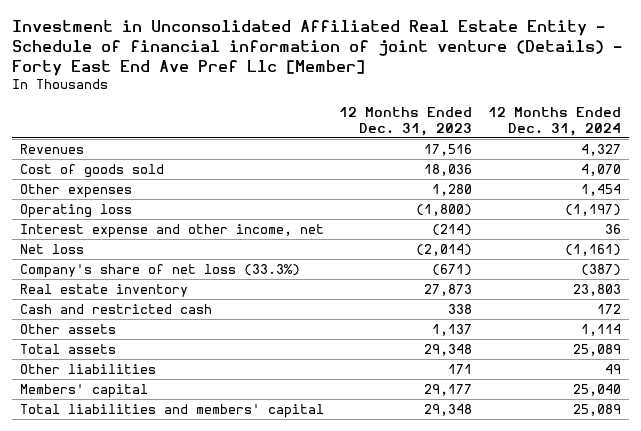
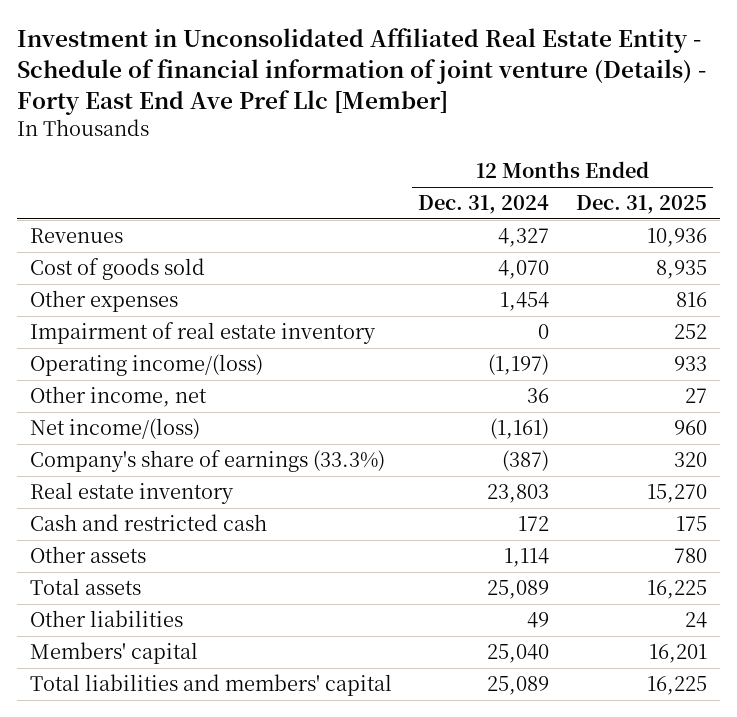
- | 12 Months Ended Dec. 31, 2023 | 12 Months Ended Dec. 31, 2024
+ | 12 Months Ended Dec. 31, 2024 | 12 Months Ended Dec. 31, 2025
- Operating loss | (1,800) | (1,197)
- Interest expense and other income, net | (214) | 36
- Net loss | (2,014) | (1,161)
- Company's share of net loss (33.3%) | (671) | (387)
+ Impairment of real estate inventory | 0 | 252
+ Operating income/(loss) | (1,197) | 933
+ Other income, net | 36 | 27
+ Net income/(loss) | (1,161) | 960
+ Company's share of earnings (33.3%) | (387) | 320

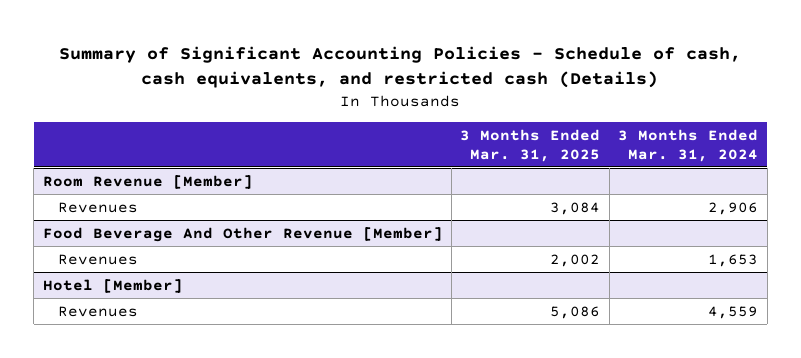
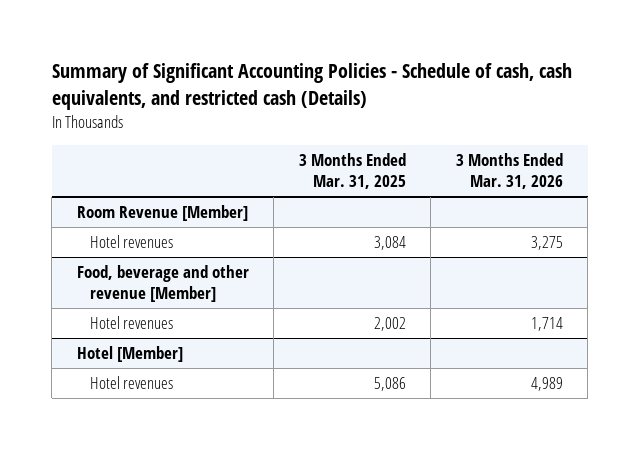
- | 3 Months Ended Mar. 31, 2025 | 3 Months Ended Mar. 31, 2024
+ | 3 Months Ended Mar. 31, 2025 | 3 Months Ended Mar. 31, 2026
@ Room Revenue [Member]
- Revenues | 3,084 | 2,906
- Food Beverage And Other Revenue [Member]
- Revenues | 2,002 | 1,653
@ Room Revenue [Member]
+ Hotel revenues | 3,084 | 3,275
+ Food, beverage and other revenue [Member]
+ Hotel revenues | 2,002 | 1,714
@ Hotel [Member]
- Revenues | 5,086 | 4,559
+ Hotel revenues | 5,086 | 4,989

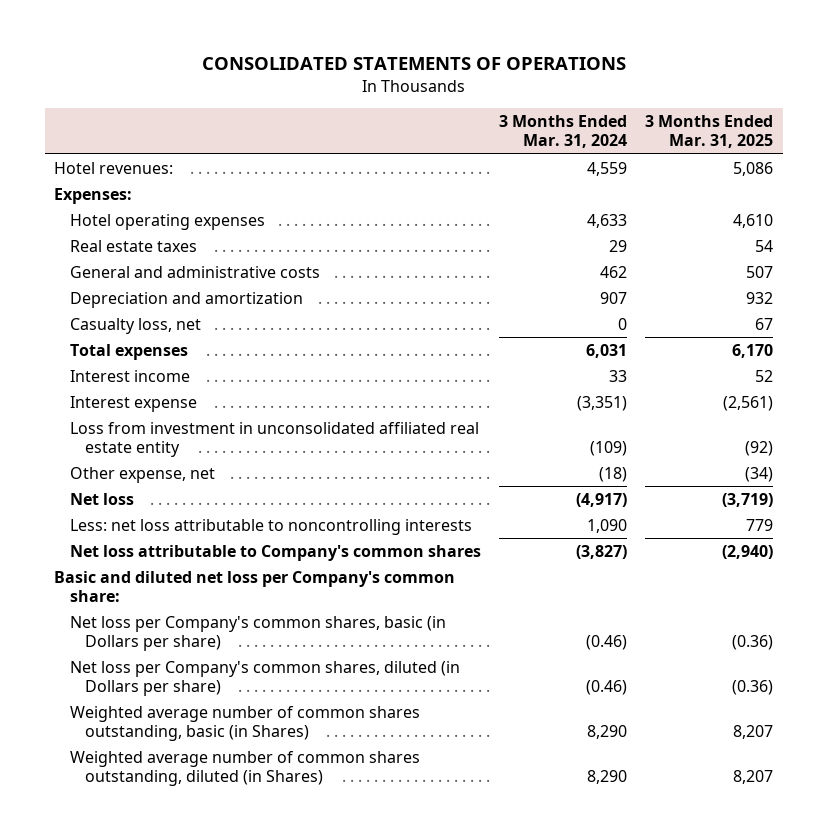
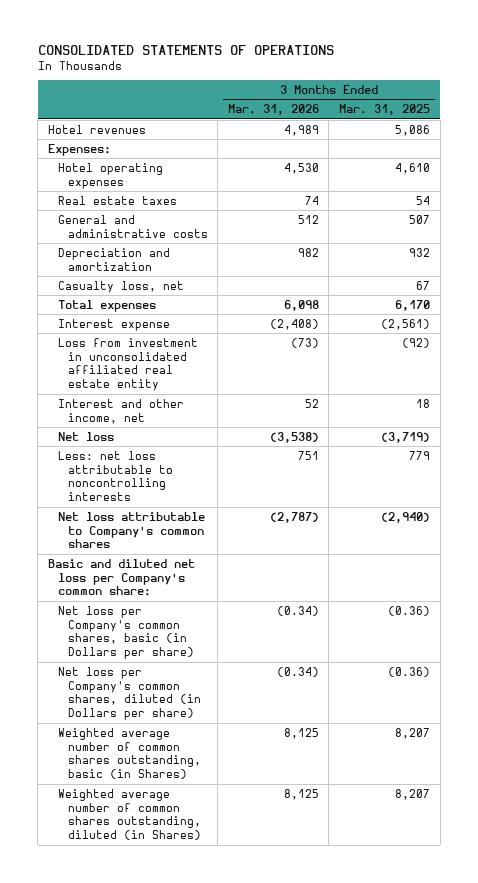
- | 3 Months Ended Mar. 31, 2024 | 3 Months Ended Mar. 31, 2025
+ | 3 Months Ended Mar. 31, 2026 | 3 Months Ended Mar. 31, 2025
- Hotel revenues: | 4,559 | 5,086
+ Hotel revenues | 4,989 | 5,086
- Interest income | 33 | 52
- Other expense, net | (18) | (34)
+ Interest and other income, net | 52 | 18

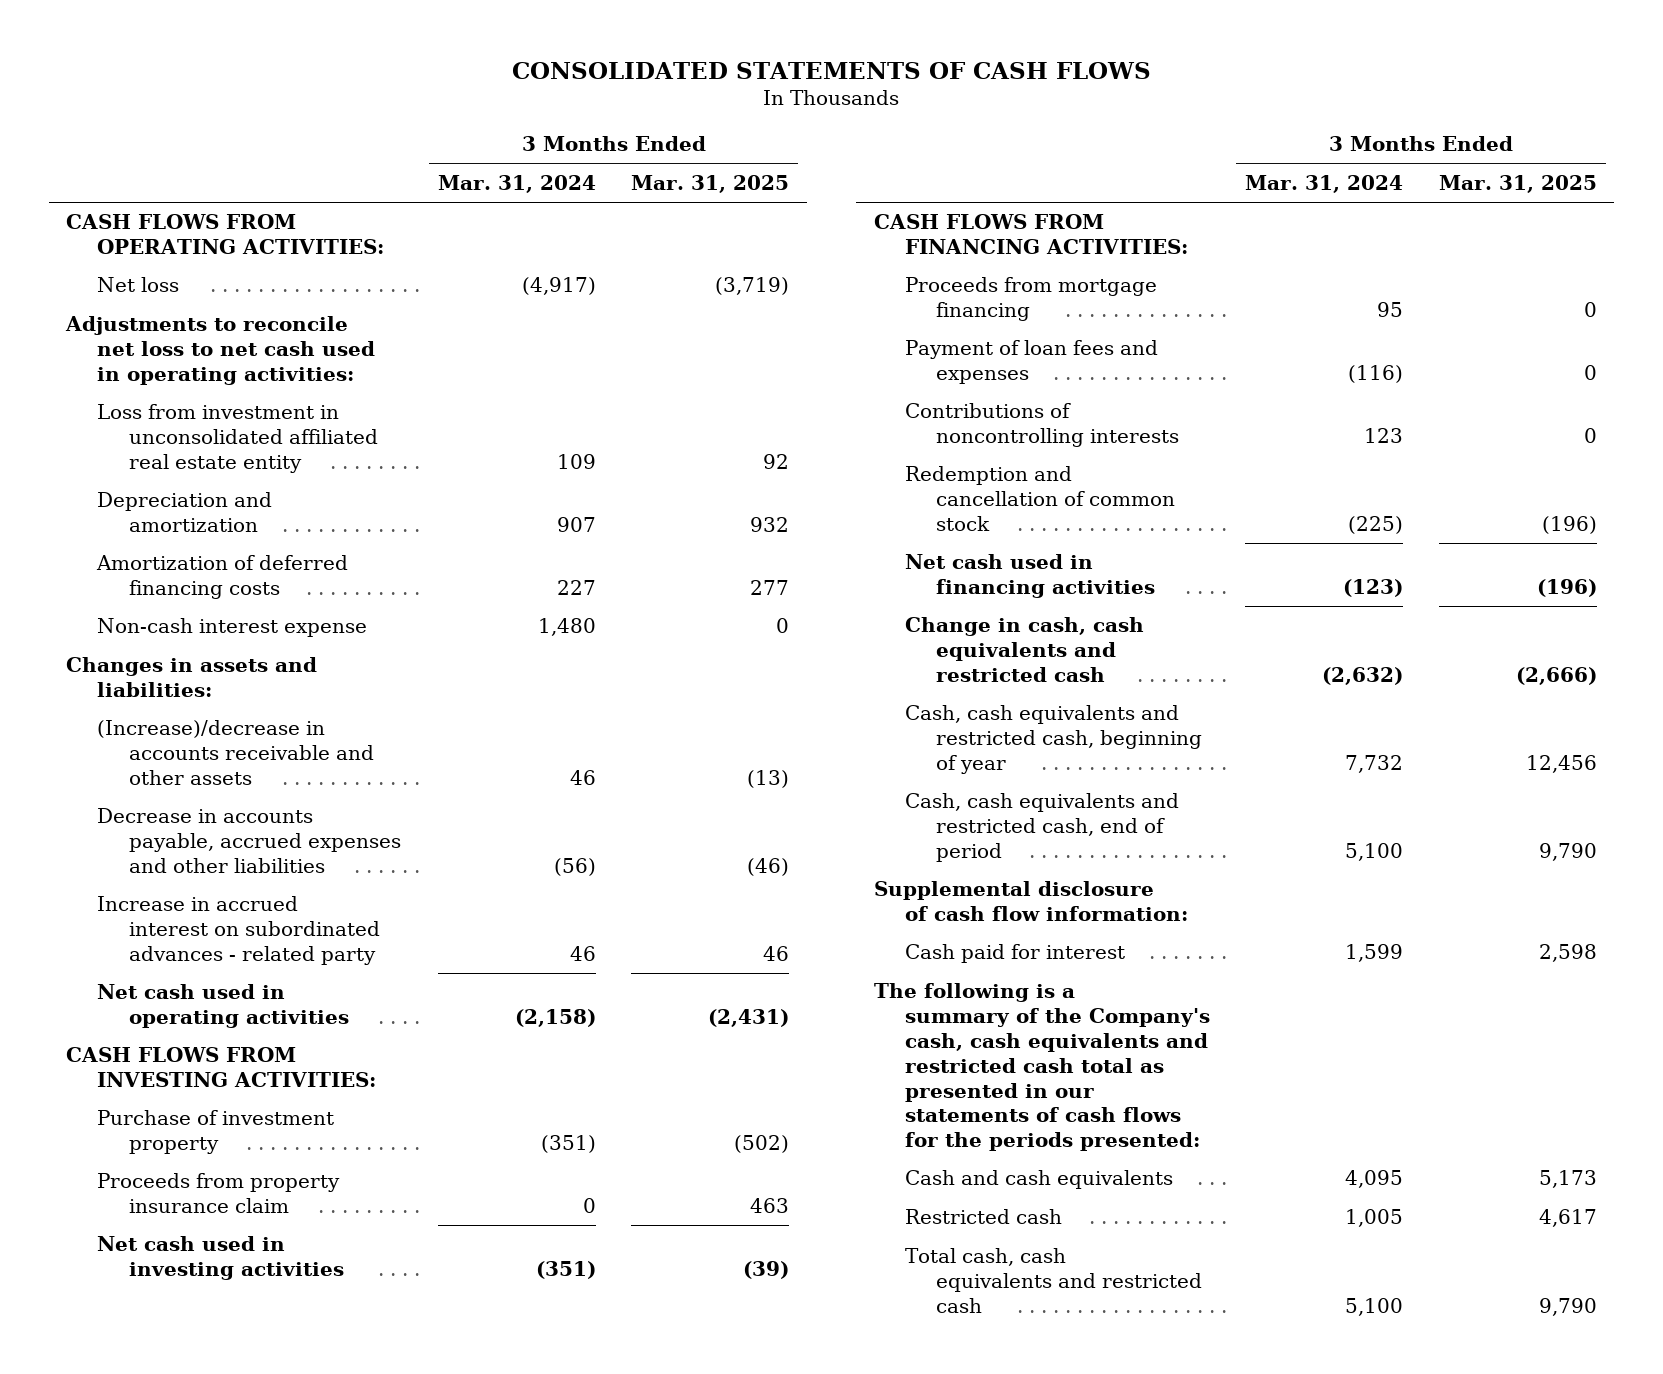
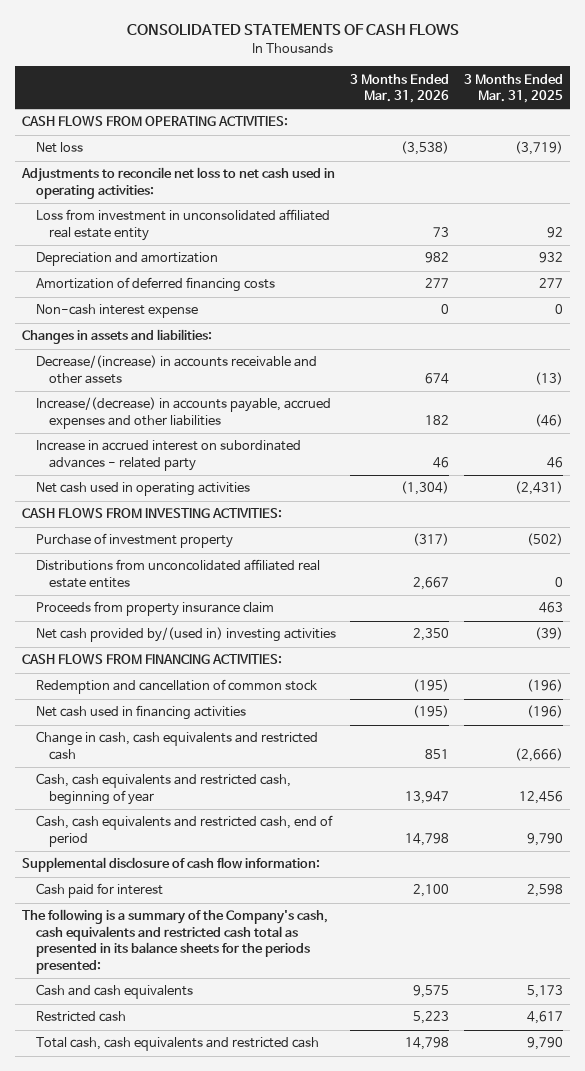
- | 3 Months Ended Mar. 31, 2024 | 3 Months Ended Mar. 31, 2025
+ | 3 Months Ended Mar. 31, 2026 | 3 Months Ended Mar. 31, 2025
- (Increase)/decrease in accounts receivable and other assets | 46 | (13)
- Decrease in accounts payable, accrued expenses and other liabilities | (56) | (46)
+ Decrease/(increase) in accounts receivable and other assets | 674 | (13)
+ Increase/(decrease) in accounts payable, accrued expenses and other liabilities | 182 | (46)
+ Distributions from unconcolidated affiliated real estate entites | 2,667 | 0
- Net cash used in investing activities | (351) | (39)
+ Net cash provided by/(used in) investing activities | 2,350 | (39)
- Proceeds from mortgage financing | 95 | 0
- Payment of loan fees and expenses | (116) | 0
- Contributions of noncontrolling interests | 123 | 0
- The following is a summary of the Company's cash, cash equivalents and restricted cash total as presented in our statements of cash flows for the periods presented:
+ The following is a summary of the Company's cash, cash equivalents and restricted cash total as presented in its balance sheets for the periods presented:

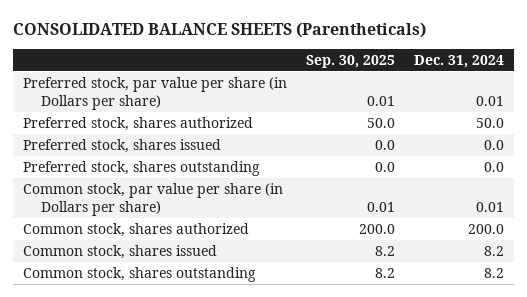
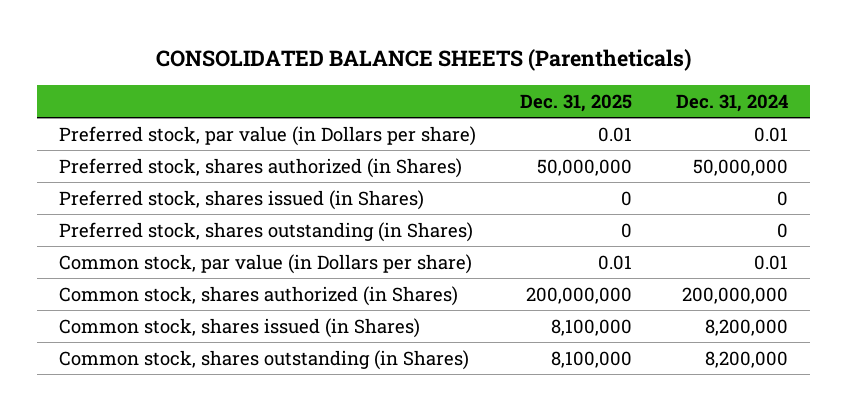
- | Sep. 30, 2025 | Dec. 31, 2024
+ | Dec. 31, 2025 | Dec. 31, 2024
- Preferred stock, par value per share (in Dollars per share) | 0.01 | 0.01
- Preferred stock, shares authorized | 50.0 | 50.0
- Preferred stock, shares issued | 0.0 | 0.0
- Preferred stock, shares outstanding | 0.0 | 0.0
- Common stock, par value per share (in Dollars per share) | 0.01 | 0.01
- Common stock, shares authorized | 200.0 | 200.0
- Common stock, shares issued | 8.2 | 8.2
- Common stock, shares outstanding | 8.2 | 8.2
+ Preferred stock, par value (in Dollars per share) | 0.01 | 0.01
+ Preferred stock, shares authorized (in Shares) | 50,000,000 | 50,000,000
+ Preferred stock, shares issued (in Shares) | 0 | 0
+ Preferred stock, shares outstanding (in Shares) | 0 | 0
+ Common stock, par value (in Dollars per share) | 0.01 | 0.01
+ Common stock, shares authorized (in Shares) | 200,000,000 | 200,000,000
+ Common stock, shares issued (in Shares) | 8,100,000 | 8,200,000
+ Common stock, shares outstanding (in Shares) | 8,100,000 | 8,200,000

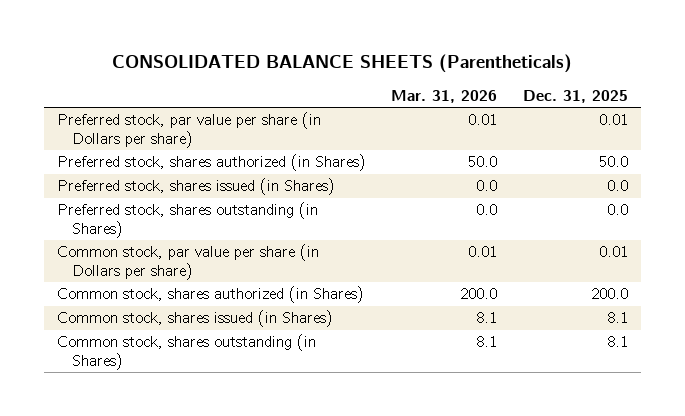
- | Dec. 31, 2025 | Dec. 31, 2024
+ | Mar. 31, 2026 | Dec. 31, 2025
- Preferred stock, par value (in Dollars per share) | 0.01 | 0.01
- Preferred stock, shares authorized (in Shares) | 50,000,000 | 50,000,000
- Preferred stock, shares issued (in Shares) | 0 | 0
- Preferred stock, shares outstanding (in Shares) | 0 | 0
- Common stock, par value (in Dollars per share) | 0.01 | 0.01
- Common stock, shares authorized (in Shares) | 200,000,000 | 200,000,000
- Common stock, shares issued (in Shares) | 8,100,000 | 8,200,000
- Common stock, shares outstanding (in Shares) | 8,100,000 | 8,200,000
+ Preferred stock, par value per share (in Dollars per share) | 0.01 | 0.01
+ Preferred stock, shares authorized (in Shares) | 50.0 | 50.0
+ Preferred stock, shares issued (in Shares) | 0.0 | 0.0
+ Preferred stock, shares outstanding (in Shares) | 0.0 | 0.0
+ Common stock, par value per share (in Dollars per share) | 0.01 | 0.01
+ Common stock, shares authorized (in Shares) | 200.0 | 200.0
+ Common stock, shares issued (in Shares) | 8.1 | 8.1
+ Common stock, shares outstanding (in Shares) | 8.1 | 8.1

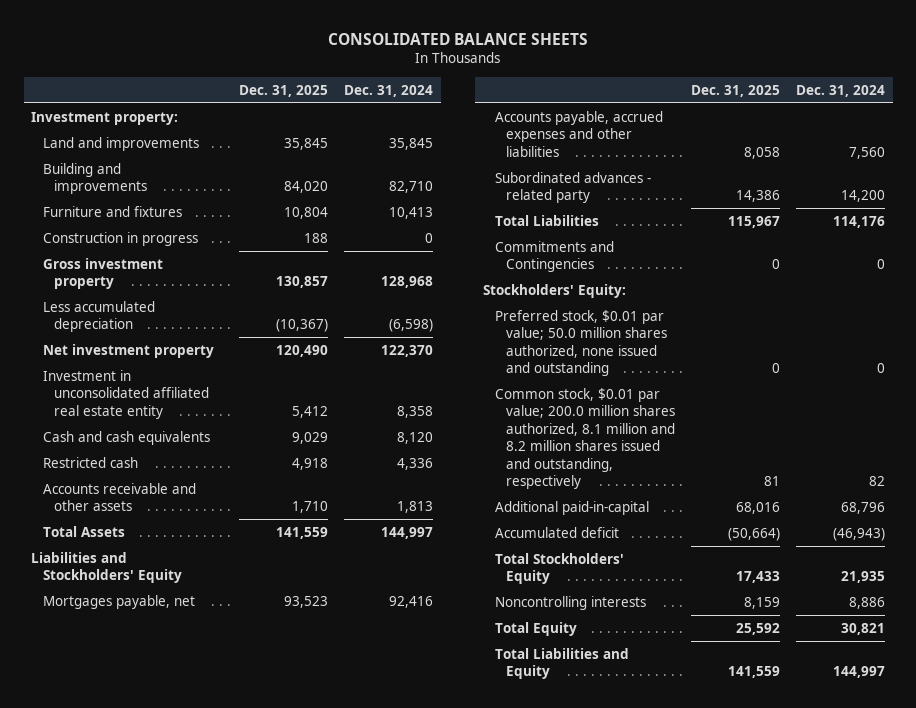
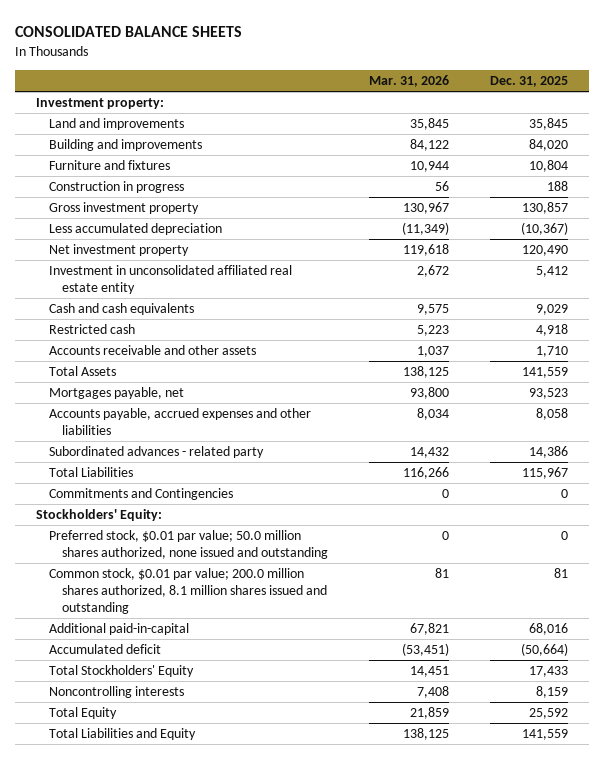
- | Dec. 31, 2025 | Dec. 31, 2024
+ | Mar. 31, 2026 | Dec. 31, 2025
- Liabilities and Stockholders' Equity
- Common stock, $0.01 par value; 200.0 million shares authorized, 8.1 million and 8.2 million shares issued and outstanding, respectively | 81 | 82
+ Common stock, $0.01 par value; 200.0 million shares authorized, 8.1 million shares issued and outstanding | 81 | 81

